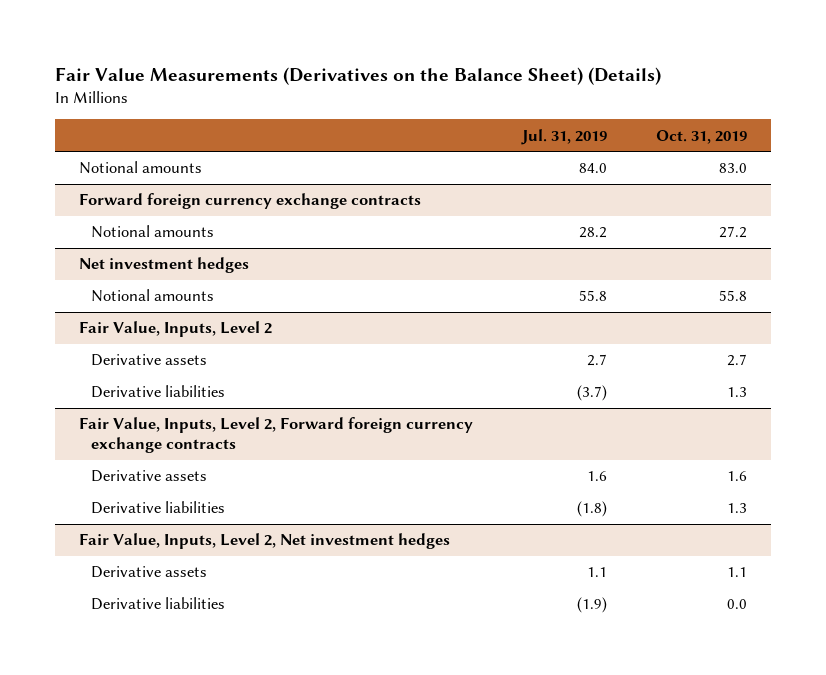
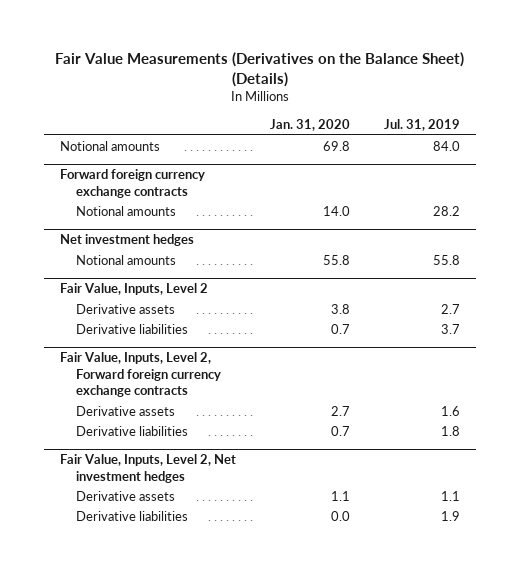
- | Jul. 31, 2019 | Oct. 31, 2019
+ | Jan. 31, 2020 | Jul. 31, 2019
@ Fair Value, Inputs, Level 2
- Derivative liabilities | (3.7) | 1.3
+ Derivative liabilities | 0.7 | 3.7
@ Fair Value, Inputs, Level 2, Forward foreign currency exchange contracts
- Derivative liabilities | (1.8) | 1.3
+ Derivative liabilities | 0.7 | 1.8
@ Fair Value, Inputs, Level 2, Net investment hedges
- Derivative liabilities | (1.9) | 0.0
+ Derivative liabilities | 0.0 | 1.9

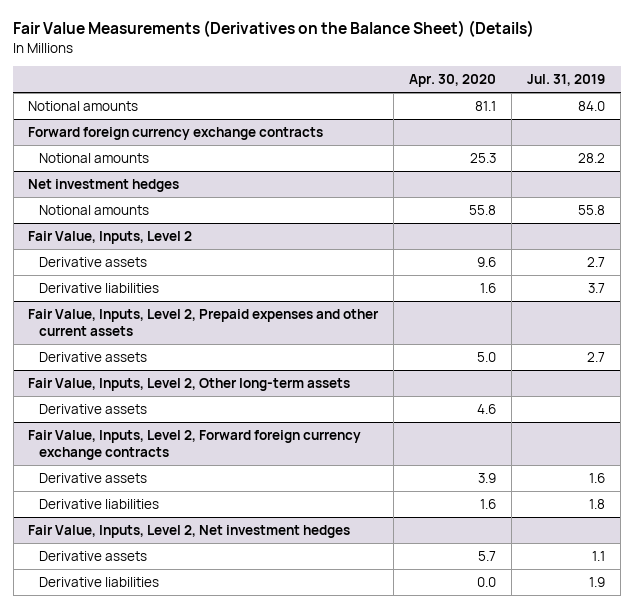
- | Jan. 31, 2020 | Jul. 31, 2019
+ | Apr. 30, 2020 | Jul. 31, 2019
+ Fair Value, Inputs, Level 2, Prepaid expenses and other current assets
+ Derivative assets | 5.0 | 2.7
+ Fair Value, Inputs, Level 2, Other long-term assets
+ Derivative assets | 4.6 |

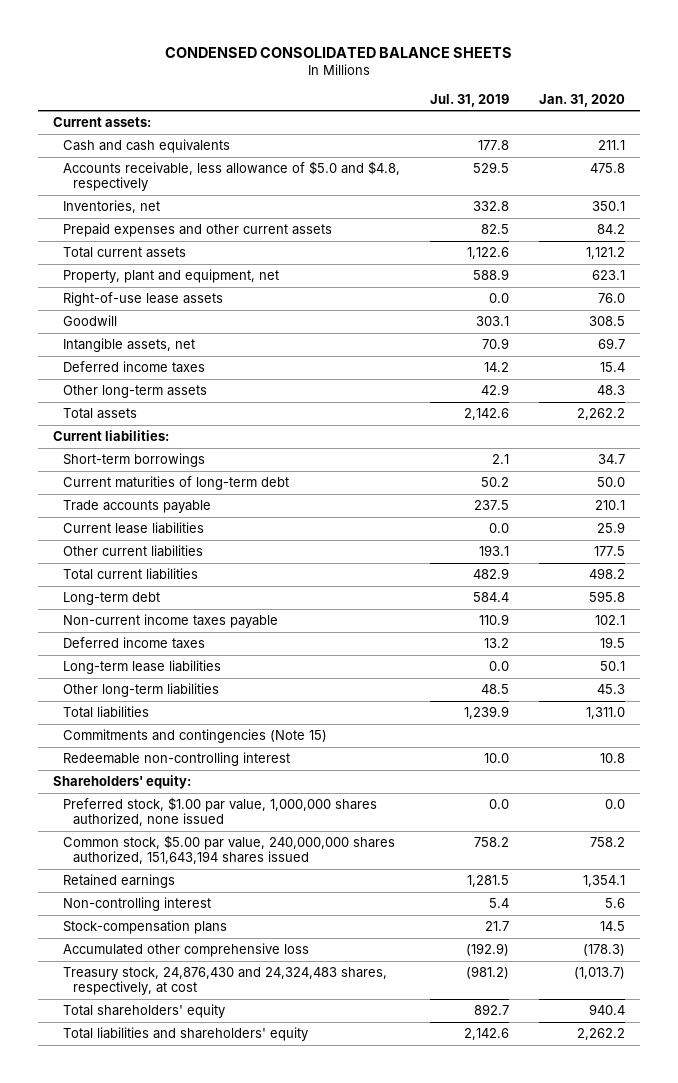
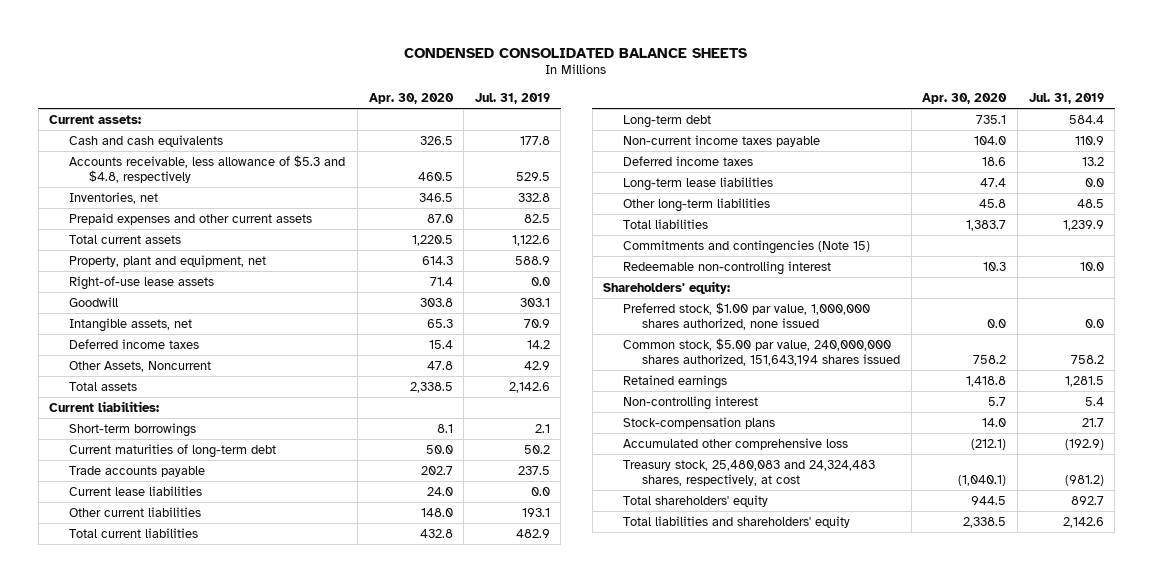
- | Jul. 31, 2019 | Jan. 31, 2020
+ | Apr. 30, 2020 | Jul. 31, 2019
- Accounts receivable, less allowance of $5.0 and $4.8, respectively | 529.5 | 475.8
+ Accounts receivable, less allowance of $5.3 and $4.8, respectively | 460.5 | 529.5
- Other long-term assets | 42.9 | 48.3
+ Other Assets, Noncurrent | 47.8 | 42.9
- Treasury stock, 24,876,430 and 24,324,483 shares, respectively, at cost | (981.2) | (1,013.7)
+ Treasury stock, 25,480,083 and 24,324,483 shares, respectively, at cost | (1,040.1) | (981.2)

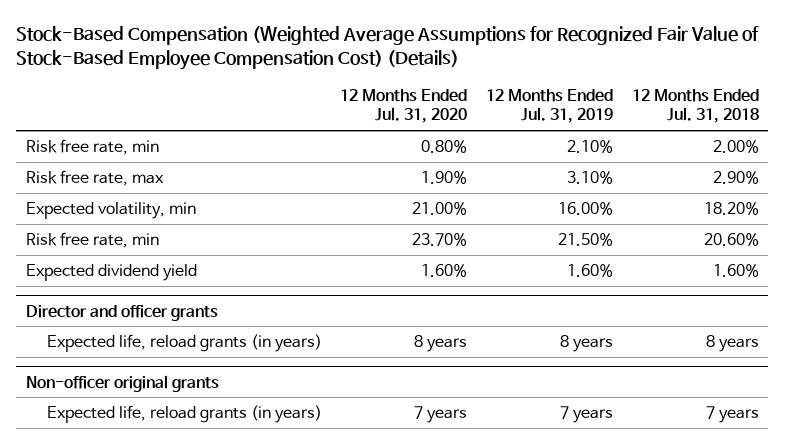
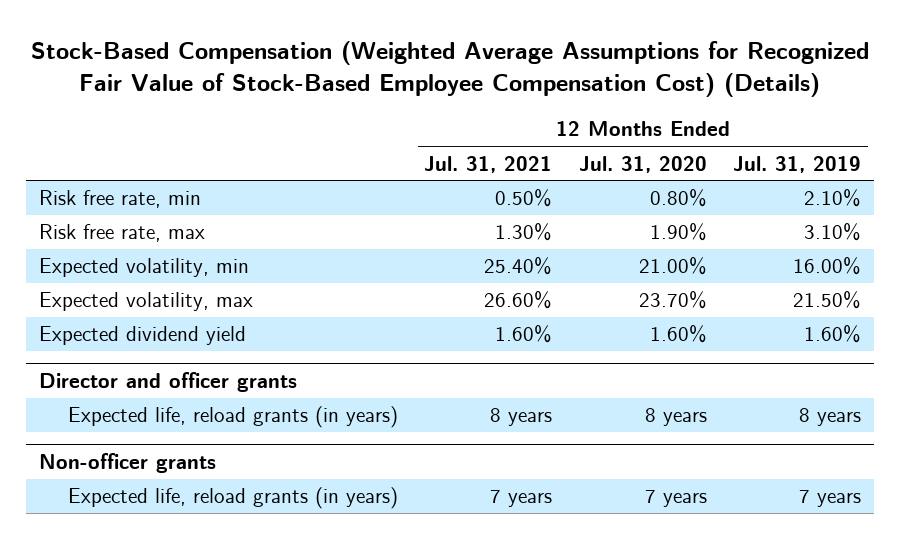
- | 12 Months Ended Jul. 31, 2020 | 12 Months Ended Jul. 31, 2019 | 12 Months Ended Jul. 31, 2018
+ | 12 Months Ended Jul. 31, 2021 | 12 Months Ended Jul. 31, 2020 | 12 Months Ended Jul. 31, 2019
- Risk free rate, min | 23.70% | 21.50% | 20.60%
+ Expected volatility, max | 26.60% | 23.70% | 21.50%
- Non-officer original grants
+ Non-officer grants

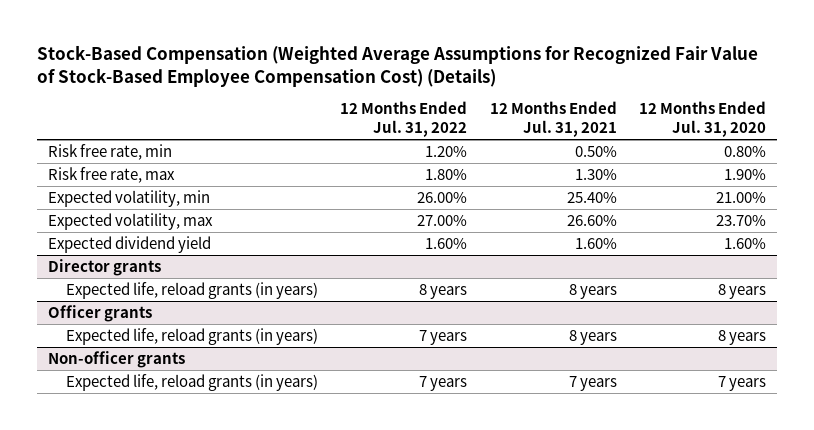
- | 12 Months Ended Jul. 31, 2021 | 12 Months Ended Jul. 31, 2020 | 12 Months Ended Jul. 31, 2019
+ | 12 Months Ended Jul. 31, 2022 | 12 Months Ended Jul. 31, 2021 | 12 Months Ended Jul. 31, 2020
- Director and officer grants
+ Director grants
+ Officer grants
+ Expected life, reload grants (in years) | 7 years | 8 years | 8 years

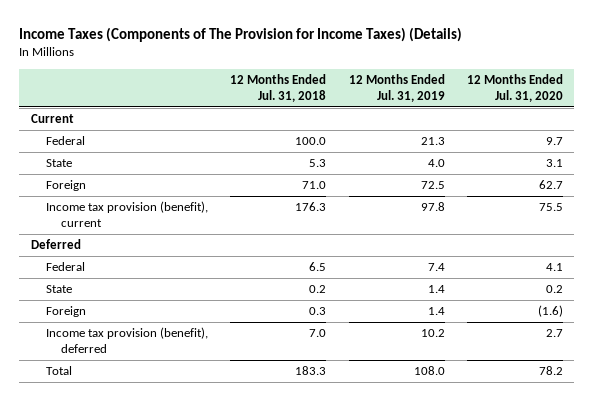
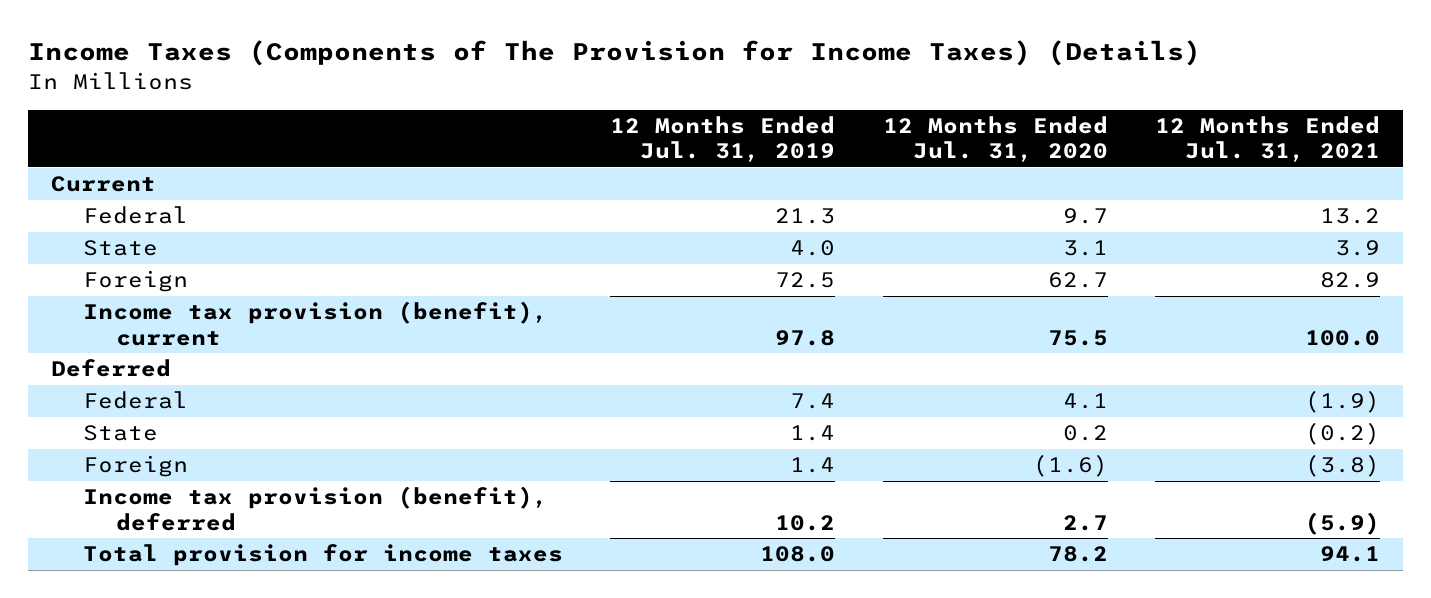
- | 12 Months Ended Jul. 31, 2018 | 12 Months Ended Jul. 31, 2019 | 12 Months Ended Jul. 31, 2020
+ | 12 Months Ended Jul. 31, 2019 | 12 Months Ended Jul. 31, 2020 | 12 Months Ended Jul. 31, 2021
- Total | 183.3 | 108.0 | 78.2
+ Total provision for income taxes | 108.0 | 78.2 | 94.1

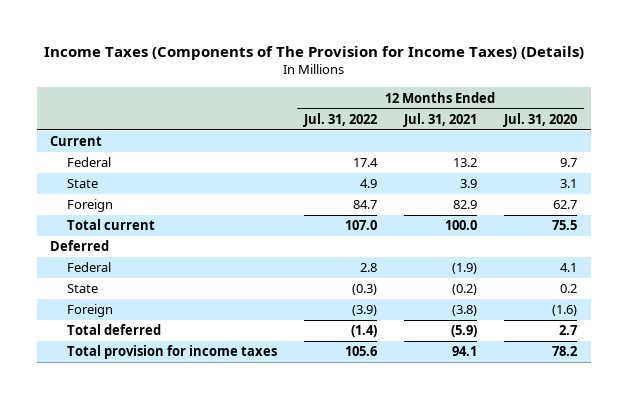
- | 12 Months Ended Jul. 31, 2019 | 12 Months Ended Jul. 31, 2020 | 12 Months Ended Jul. 31, 2021
+ | 12 Months Ended Jul. 31, 2022 | 12 Months Ended Jul. 31, 2021 | 12 Months Ended Jul. 31, 2020
- Income tax provision (benefit), current | 97.8 | 75.5 | 100.0
+ Total current | 107.0 | 100.0 | 75.5
- Income tax provision (benefit), deferred | 10.2 | 2.7 | (5.9)
+ Total deferred | (1.4) | (5.9) | 2.7

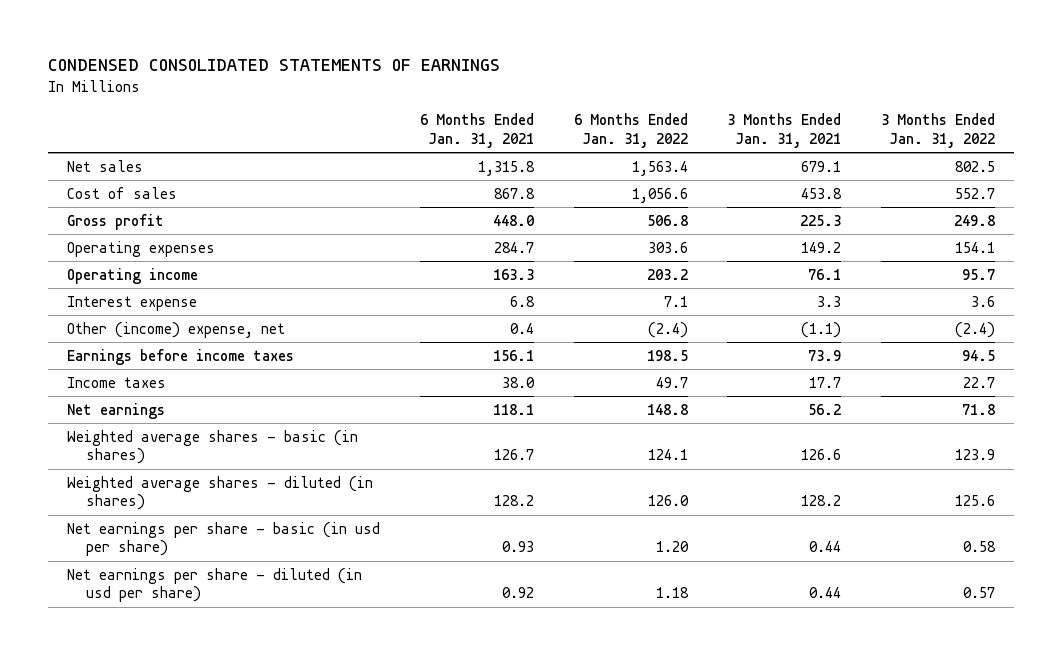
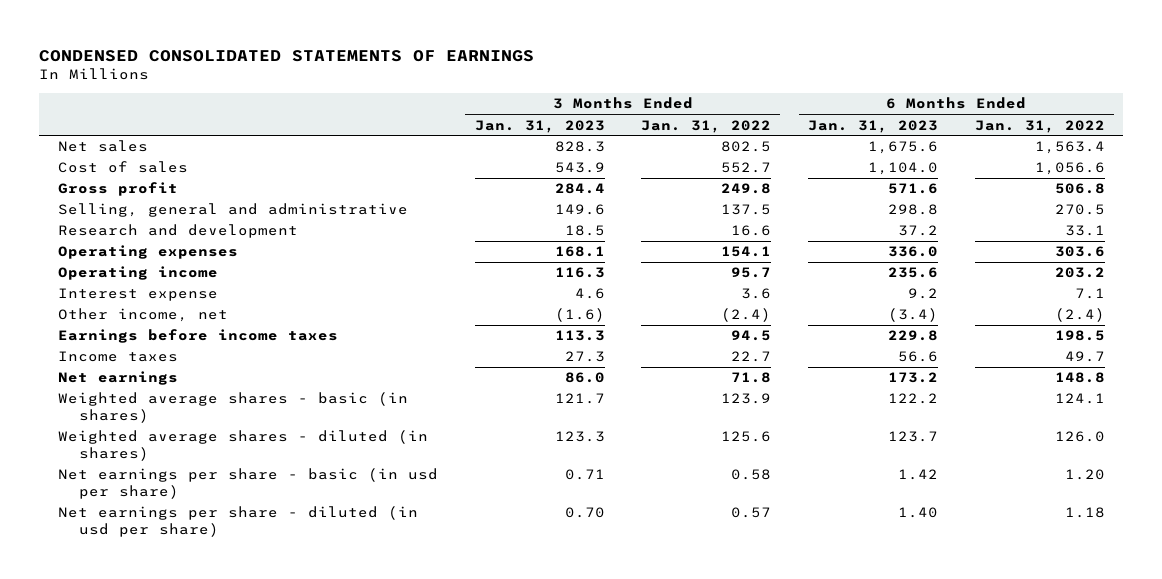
- | 6 Months Ended Jan. 31, 2021 | 6 Months Ended Jan. 31, 2022 | 3 Months Ended Jan. 31, 2021 | 3 Months Ended Jan. 31, 2022
+ | 3 Months Ended Jan. 31, 2023 | 3 Months Ended Jan. 31, 2022 | 6 Months Ended Jan. 31, 2023 | 6 Months Ended Jan. 31, 2022
+ Selling, general and administrative | 149.6 | 137.5 | 298.8 | 270.5
+ Research and development | 18.5 | 16.6 | 37.2 | 33.1
- Other (income) expense, net | 0.4 | (2.4) | (1.1) | (2.4)
+ Other income, net | (1.6) | (2.4) | (3.4) | (2.4)

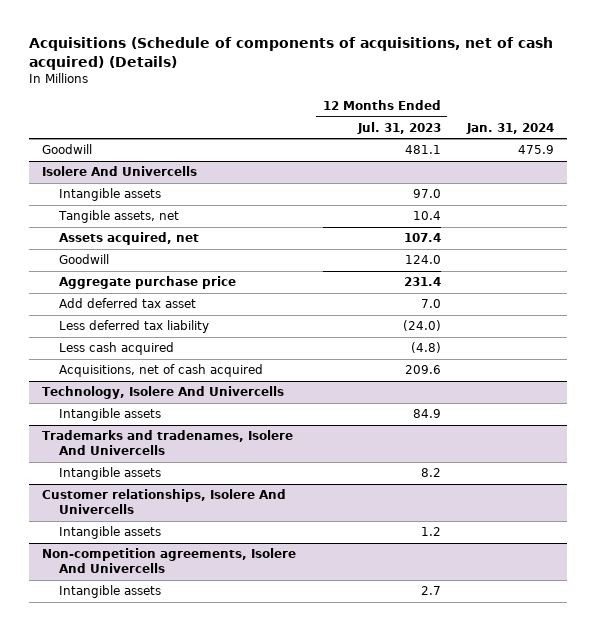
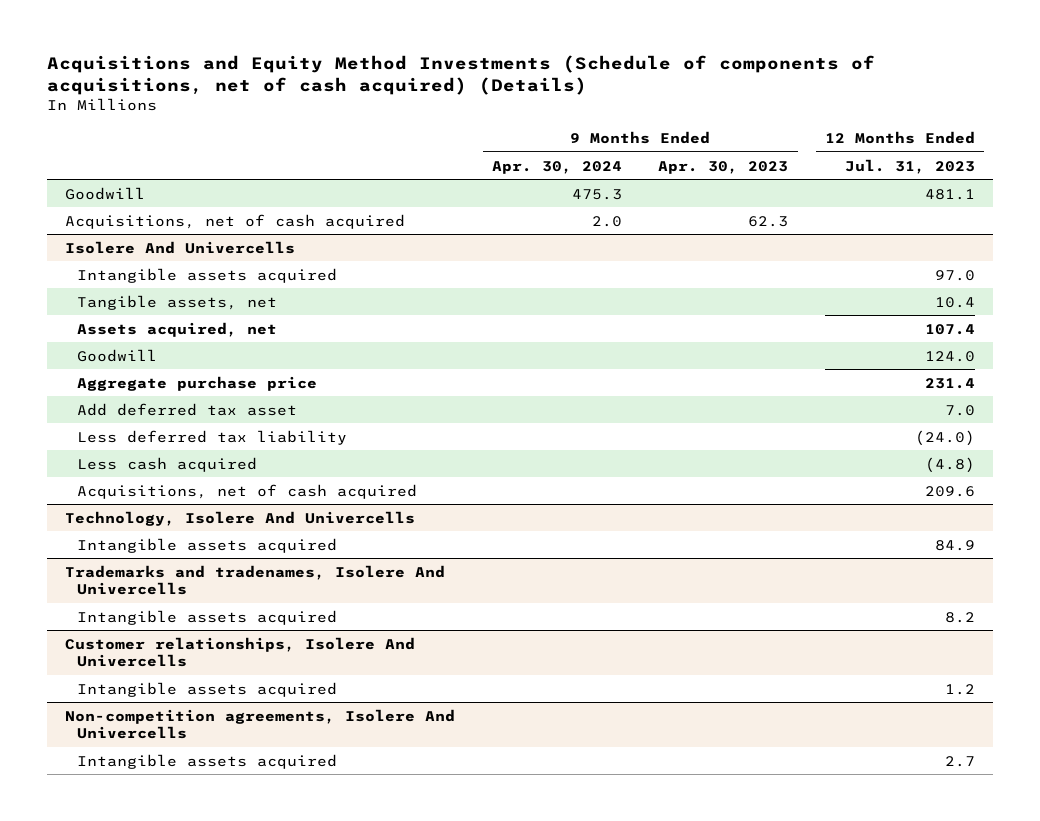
- Acquisitions (Schedule of components of acquisitions, net of cash acquired) (Details)
+ Acquisitions and Equity Method Investments (Schedule of components of acquisitions, net of cash acquired) (Details)
- | 12 Months Ended Jul. 31, 2023 | Jan. 31, 2024
+ | 9 Months Ended Apr. 30, 2024 | 9 Months Ended Apr. 30, 2023 | 12 Months Ended Jul. 31, 2023
+ Acquisitions, net of cash acquired | 2.0 | 62.3 |
@ Isolere And Univercells
- Intangible assets | 97.0 |
+ Intangible assets acquired | | | 97.0
@ Technology, Isolere And Univercells
- Intangible assets | 84.9 |
+ Intangible assets acquired | | | 84.9
@ Trademarks and tradenames, Isolere And Univercells
- Intangible assets | 8.2 |
+ Intangible assets acquired | | | 8.2
@ Customer relationships, Isolere And Univercells
- Intangible assets | 1.2 |
+ Intangible assets acquired | | | 1.2
@ Non-competition agreements, Isolere And Univercells
- Intangible assets | 2.7 |
+ Intangible assets acquired | | | 2.7

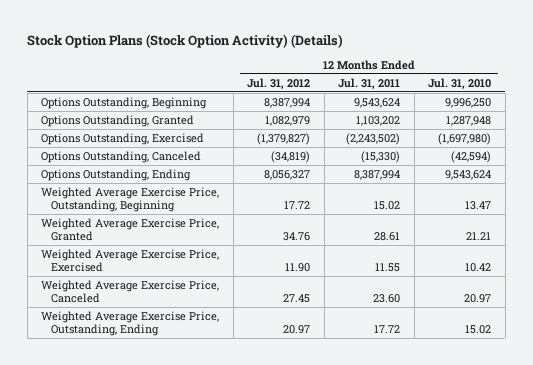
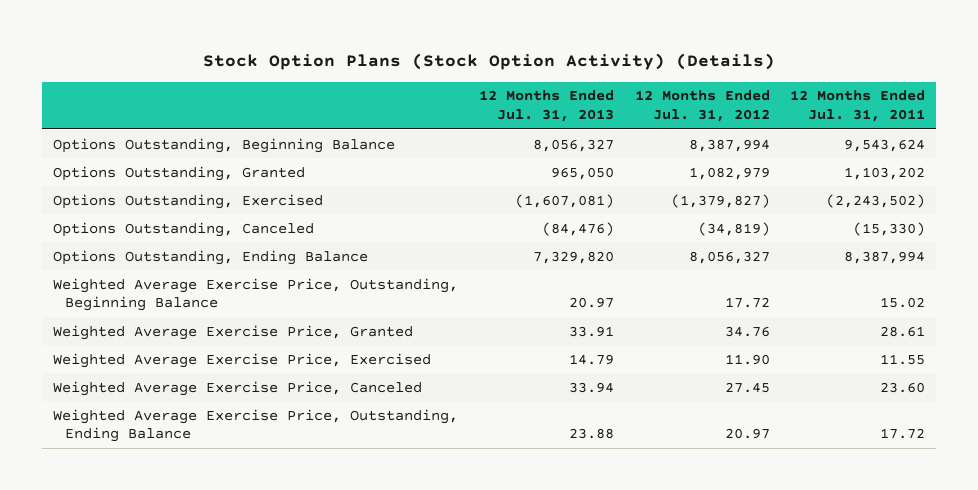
- | 12 Months Ended Jul. 31, 2012 | 12 Months Ended Jul. 31, 2011 | 12 Months Ended Jul. 31, 2010
+ | 12 Months Ended Jul. 31, 2013 | 12 Months Ended Jul. 31, 2012 | 12 Months Ended Jul. 31, 2011
- Options Outstanding, Beginning | 8,387,994 | 9,543,624 | 9,996,250
+ Options Outstanding, Beginning Balance | 8,056,327 | 8,387,994 | 9,543,624
- Options Outstanding, Ending | 8,056,327 | 8,387,994 | 9,543,624
- Weighted Average Exercise Price, Outstanding, Beginning | 17.72 | 15.02 | 13.47
+ Options Outstanding, Ending Balance | 7,329,820 | 8,056,327 | 8,387,994
+ Weighted Average Exercise Price, Outstanding, Beginning Balance | 20.97 | 17.72 | 15.02
- Weighted Average Exercise Price, Outstanding, Ending | 20.97 | 17.72 | 15.02
+ Weighted Average Exercise Price, Outstanding, Ending Balance | 23.88 | 20.97 | 17.72

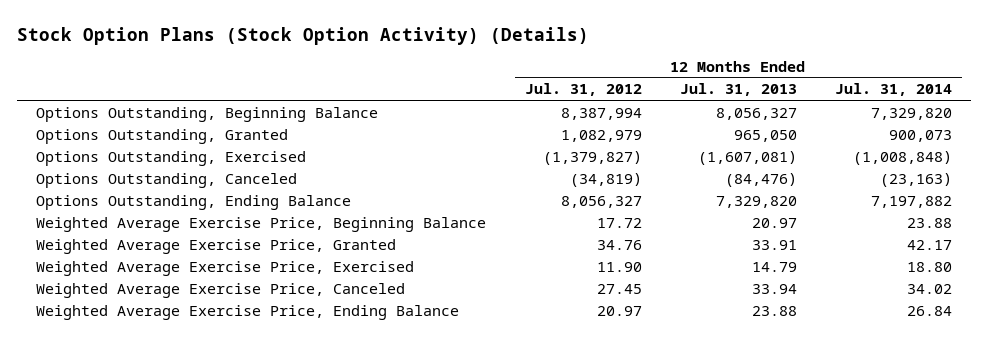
- | 12 Months Ended Jul. 31, 2013 | 12 Months Ended Jul. 31, 2012 | 12 Months Ended Jul. 31, 2011
+ | 12 Months Ended Jul. 31, 2012 | 12 Months Ended Jul. 31, 2013 | 12 Months Ended Jul. 31, 2014
- Weighted Average Exercise Price, Outstanding, Beginning Balance | 20.97 | 17.72 | 15.02
+ Weighted Average Exercise Price, Beginning Balance | 17.72 | 20.97 | 23.88
- Weighted Average Exercise Price, Outstanding, Ending Balance | 23.88 | 20.97 | 17.72
+ Weighted Average Exercise Price, Ending Balance | 20.97 | 23.88 | 26.84

